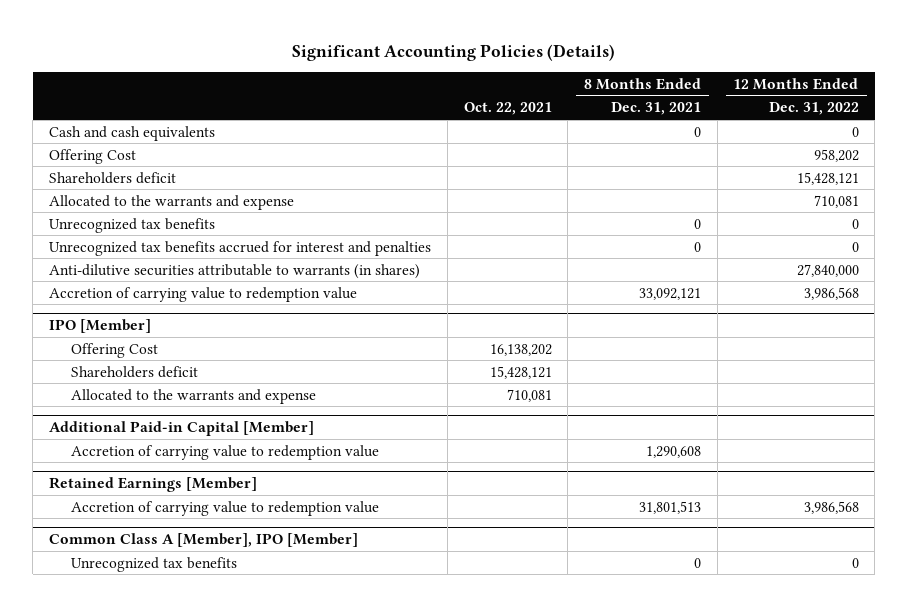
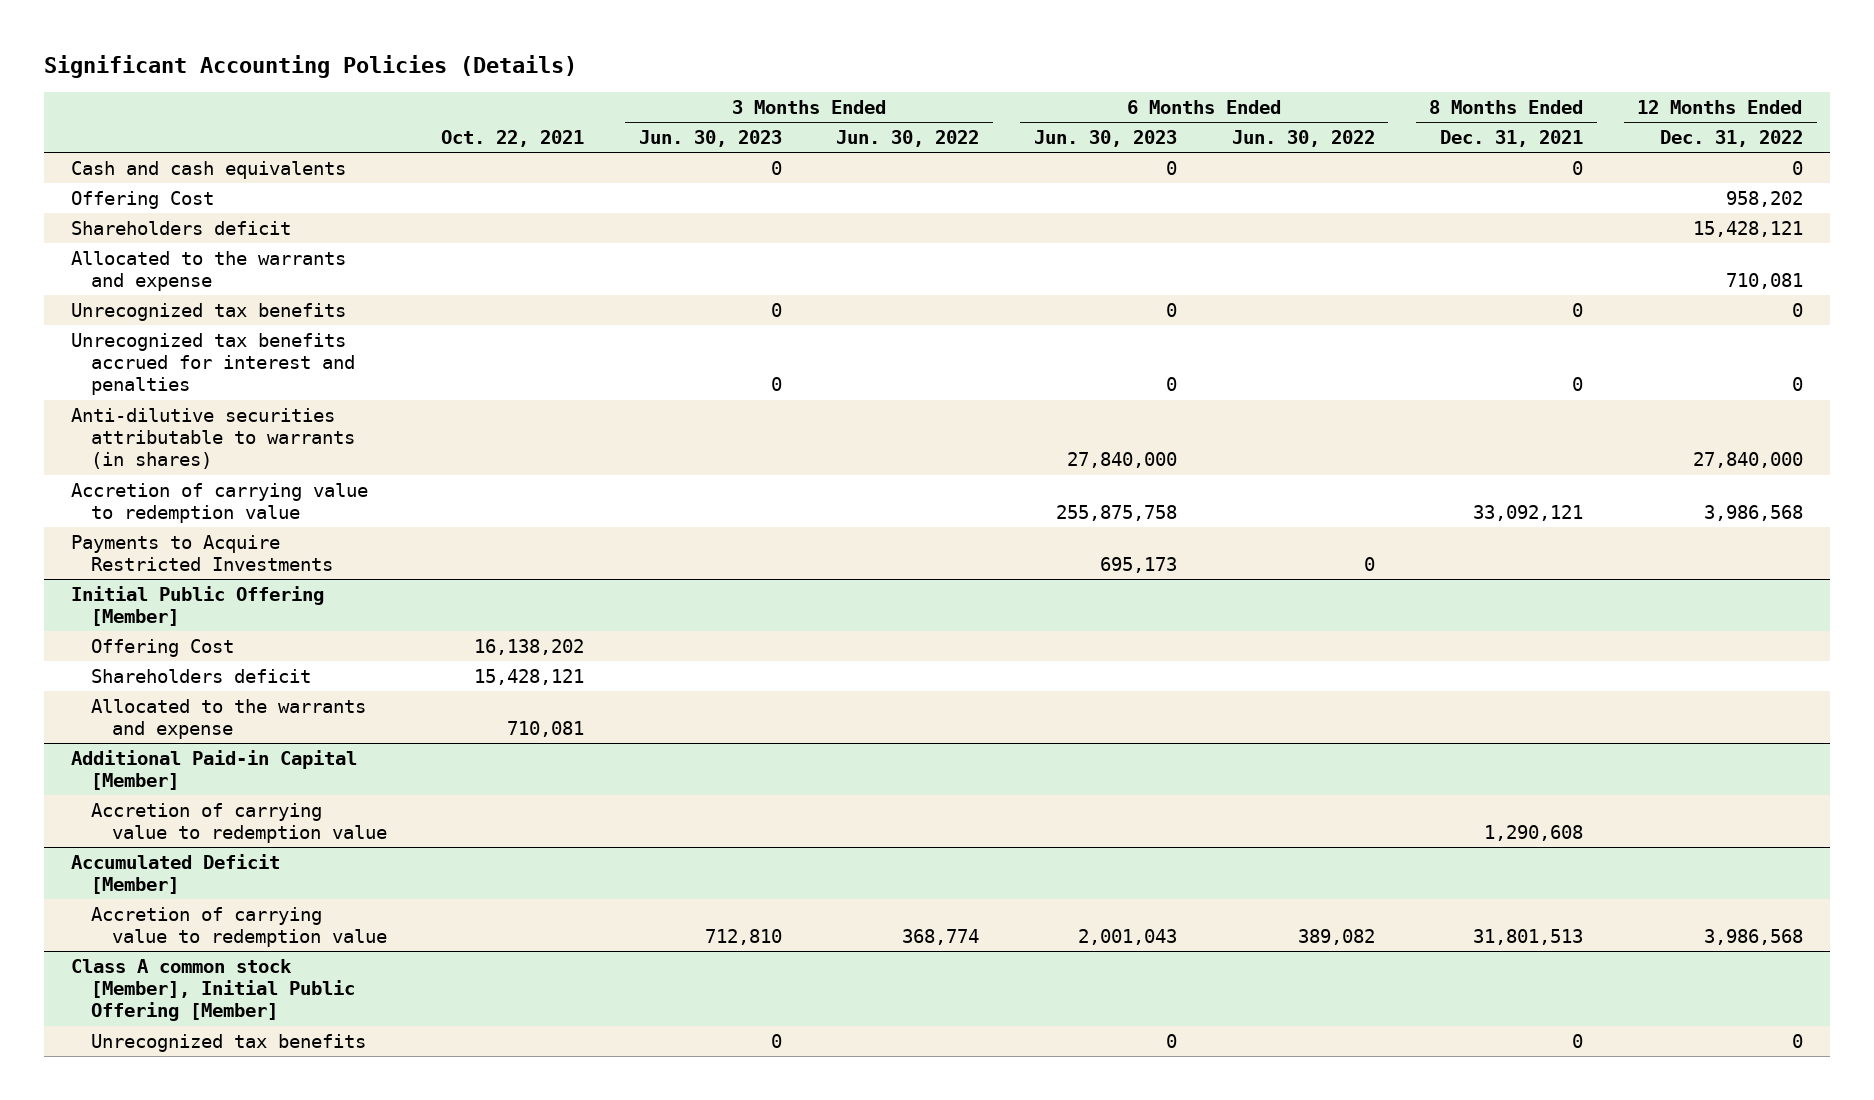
- | Oct. 22, 2021 | 8 Months Ended Dec. 31, 2021 | 12 Months Ended Dec. 31, 2022
+ | Oct. 22, 2021 | 3 Months Ended Jun. 30, 2023 | 3 Months Ended Jun. 30, 2022 | 6 Months Ended Jun. 30, 2023 | 6 Months Ended Jun. 30, 2022 | 8 Months Ended Dec. 31, 2021 | 12 Months Ended Dec. 31, 2022
- IPO [Member]
+ Payments to Acquire Restricted Investments | | | | 695,173 | 0 | |
+ Initial Public Offering [Member]
- Retained Earnings [Member]
+ Accumulated Deficit [Member]
- Common Class A [Member], IPO [Member]
+ Class A common stock [Member], Initial Public Offering [Member]

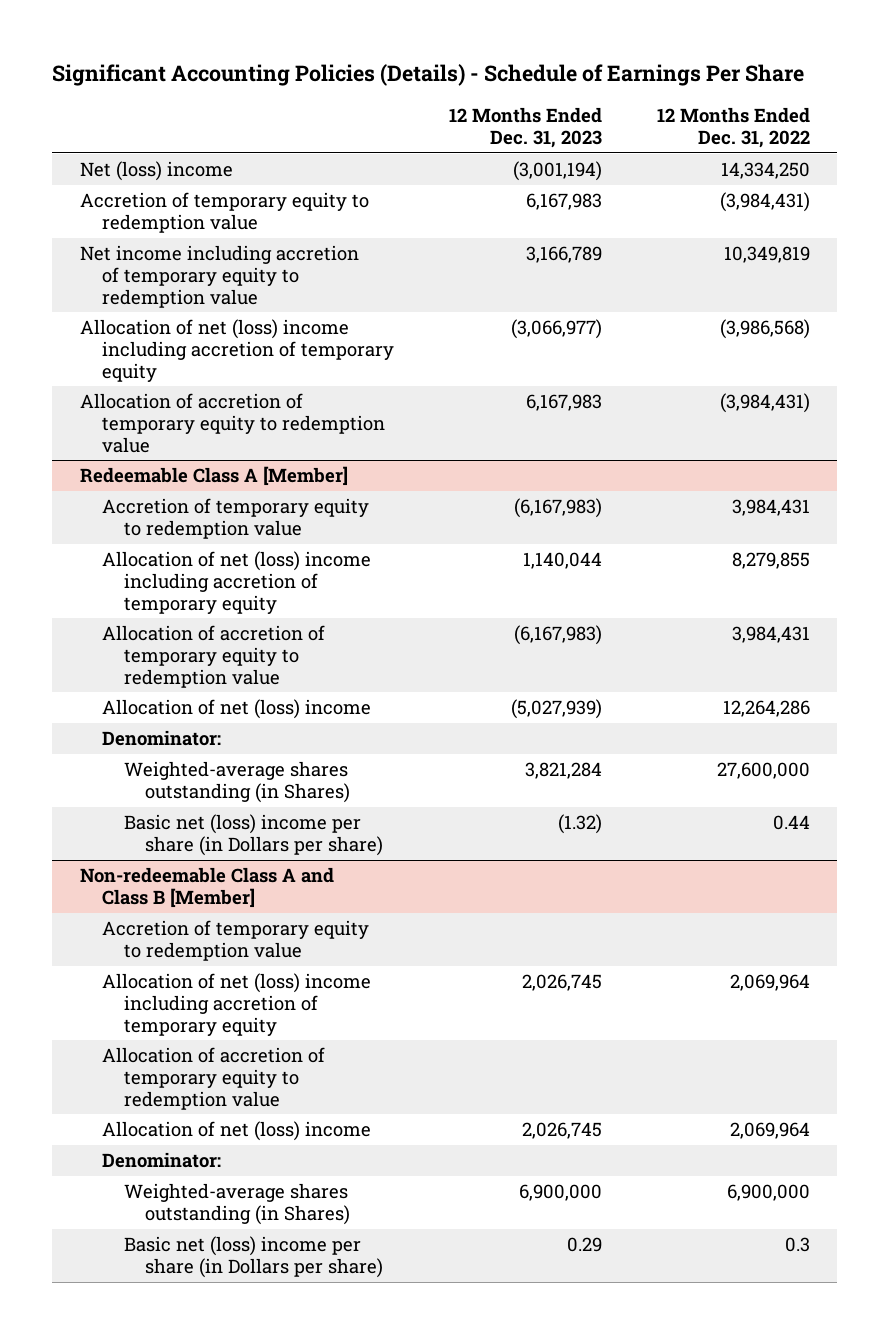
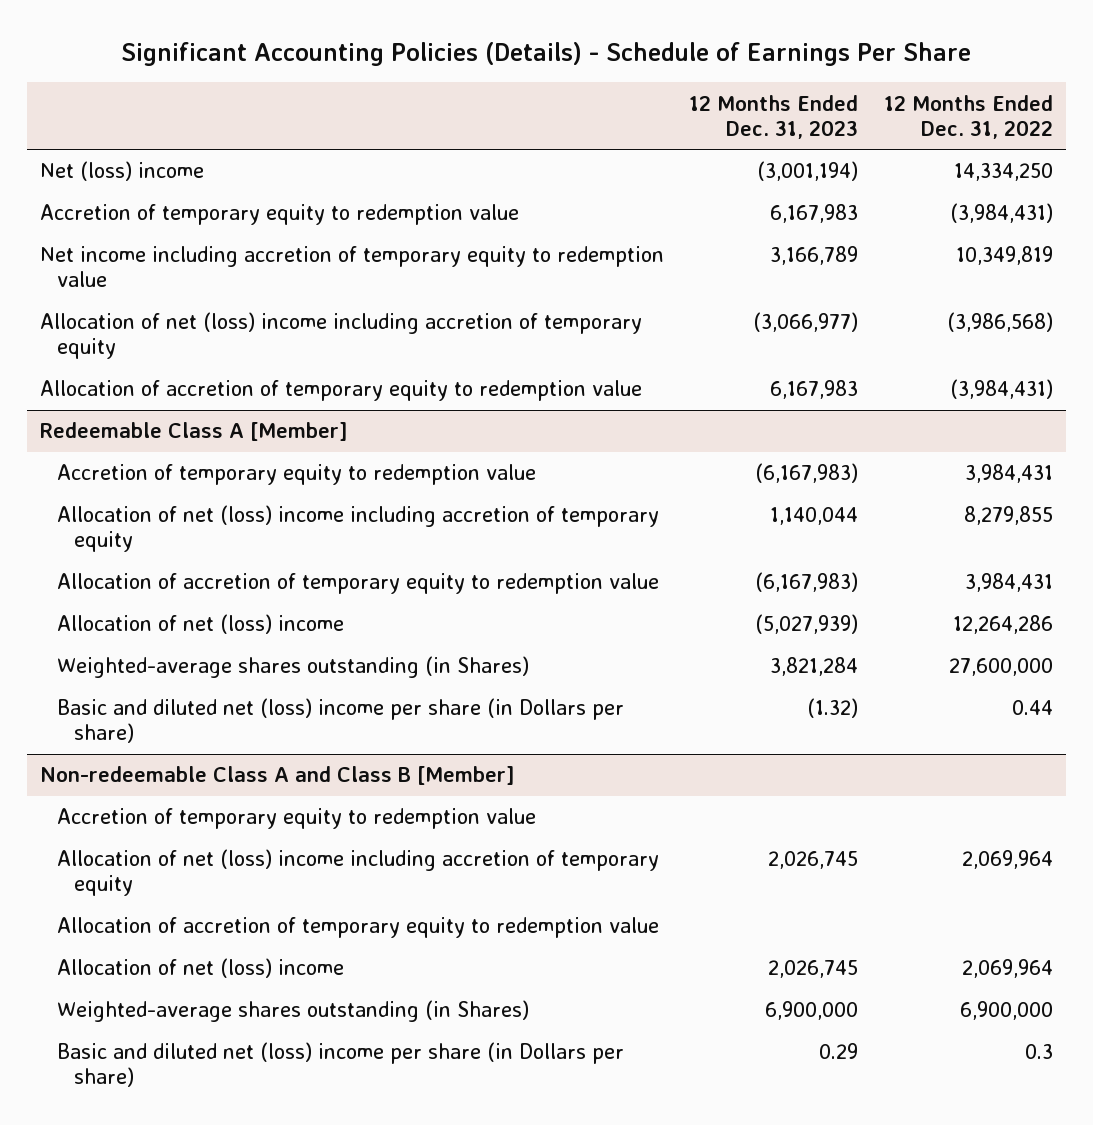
@ Redeemable Class A [Member]
- Denominator:
- Basic net (loss) income per share (in Dollars per share) | (1.32) | 0.44
+ Basic and diluted net (loss) income per share (in Dollars per share) | (1.32) | 0.44
@ Non-redeemable Class A and Class B [Member]
- Denominator:
- Basic net (loss) income per share (in Dollars per share) | 0.29 | 0.3
+ Basic and diluted net (loss) income per share (in Dollars per share) | 0.29 | 0.3

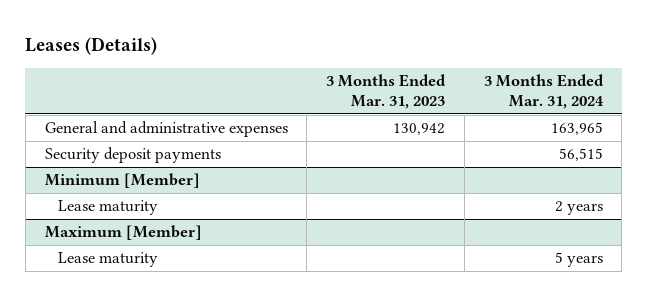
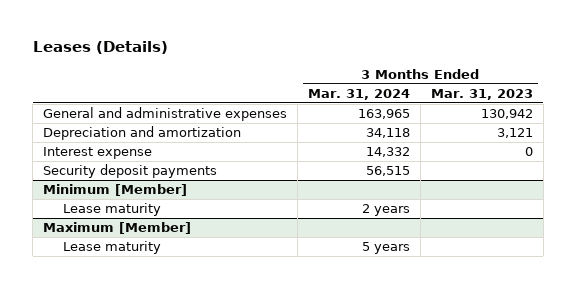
- | 3 Months Ended Mar. 31, 2023 | 3 Months Ended Mar. 31, 2024
+ | 3 Months Ended Mar. 31, 2024 | 3 Months Ended Mar. 31, 2023
+ Depreciation and amortization | 34,118 | 3,121
+ Interest expense | 14,332 | 0

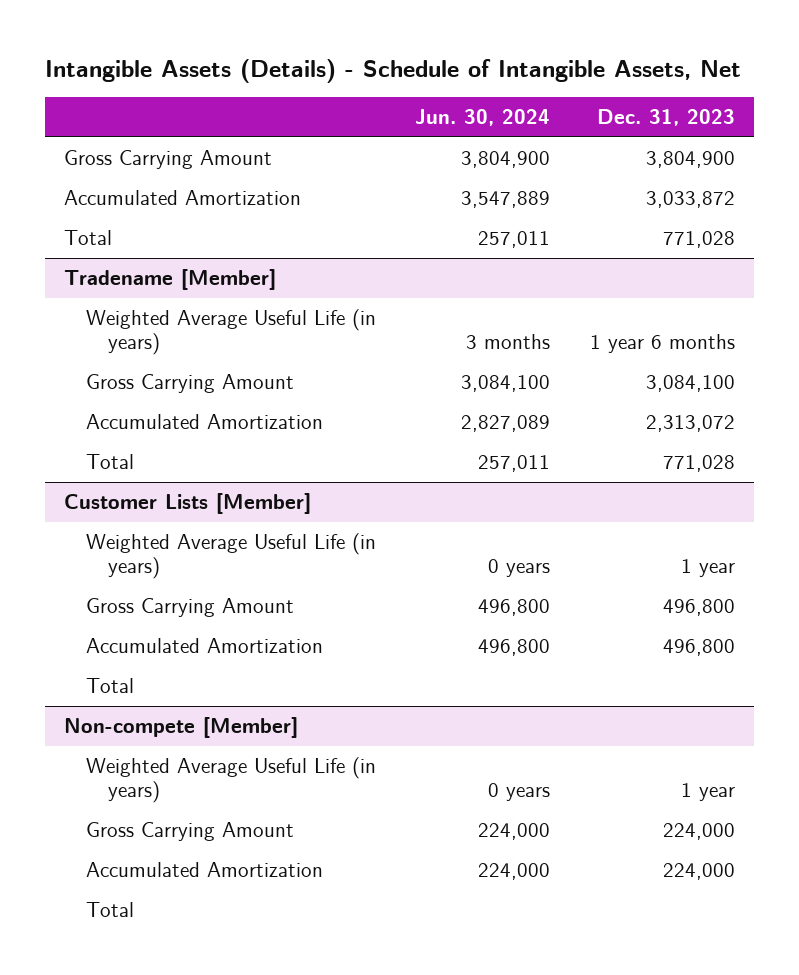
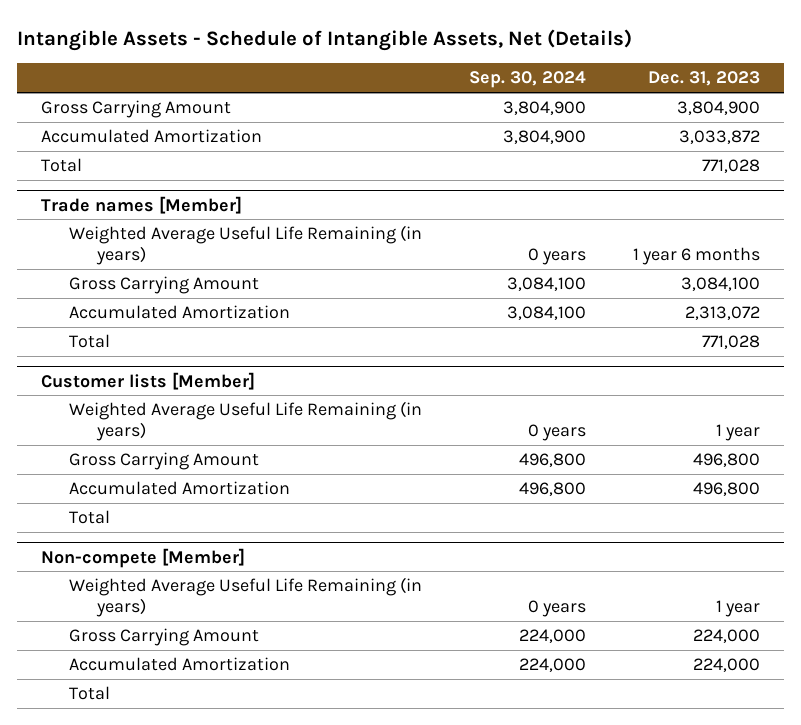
- Intangible Assets (Details) - Schedule of Intangible Assets, Net
+ Intangible Assets - Schedule of Intangible Assets, Net (Details)
- | Jun. 30, 2024 | Dec. 31, 2023
+ | Sep. 30, 2024 | Dec. 31, 2023
- Tradename [Member]
- Weighted Average Useful Life (in years) | 3 months | 1 year 6 months
+ Trade names [Member]
+ Weighted Average Useful Life Remaining (in years) | 0 years | 1 year 6 months
- Customer Lists [Member]
- Weighted Average Useful Life (in years) | 0 years | 1 year
+ Customer lists [Member]
+ Weighted Average Useful Life Remaining (in years) | 0 years | 1 year
@ Non-compete [Member]
- Weighted Average Useful Life (in years) | 0 years | 1 year
+ Weighted Average Useful Life Remaining (in years) | 0 years | 1 year

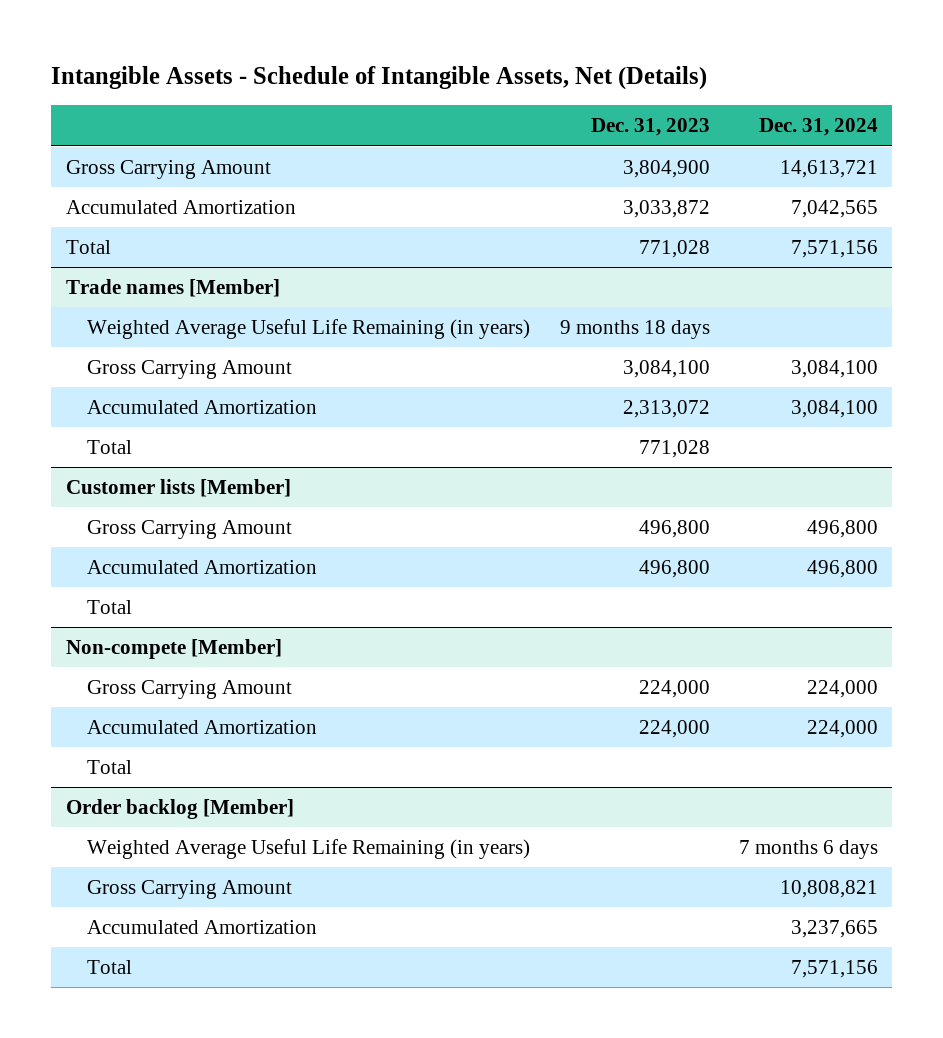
- | Sep. 30, 2024 | Dec. 31, 2023
+ | Dec. 31, 2023 | Dec. 31, 2024
@ Trade names [Member]
- Weighted Average Useful Life Remaining (in years) | 0 years | 1 year 6 months
+ Weighted Average Useful Life Remaining (in years) | 9 months 18 days |
@ Customer lists [Member]
- Weighted Average Useful Life Remaining (in years) | 0 years | 1 year
@ Non-compete [Member]
- Weighted Average Useful Life Remaining (in years) | 0 years | 1 year
+ Order backlog [Member]
+ Weighted Average Useful Life Remaining (in years) | | 7 months 6 days
+ Gross Carrying Amount | | 10,808,821
+ Accumulated Amortization | | 3,237,665
+ Total | | 7,571,156

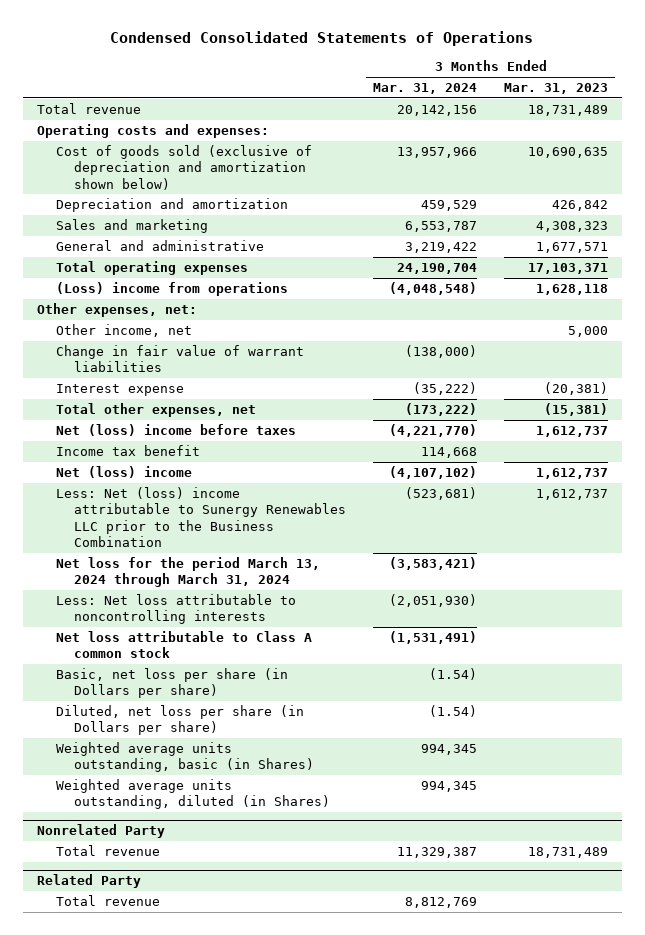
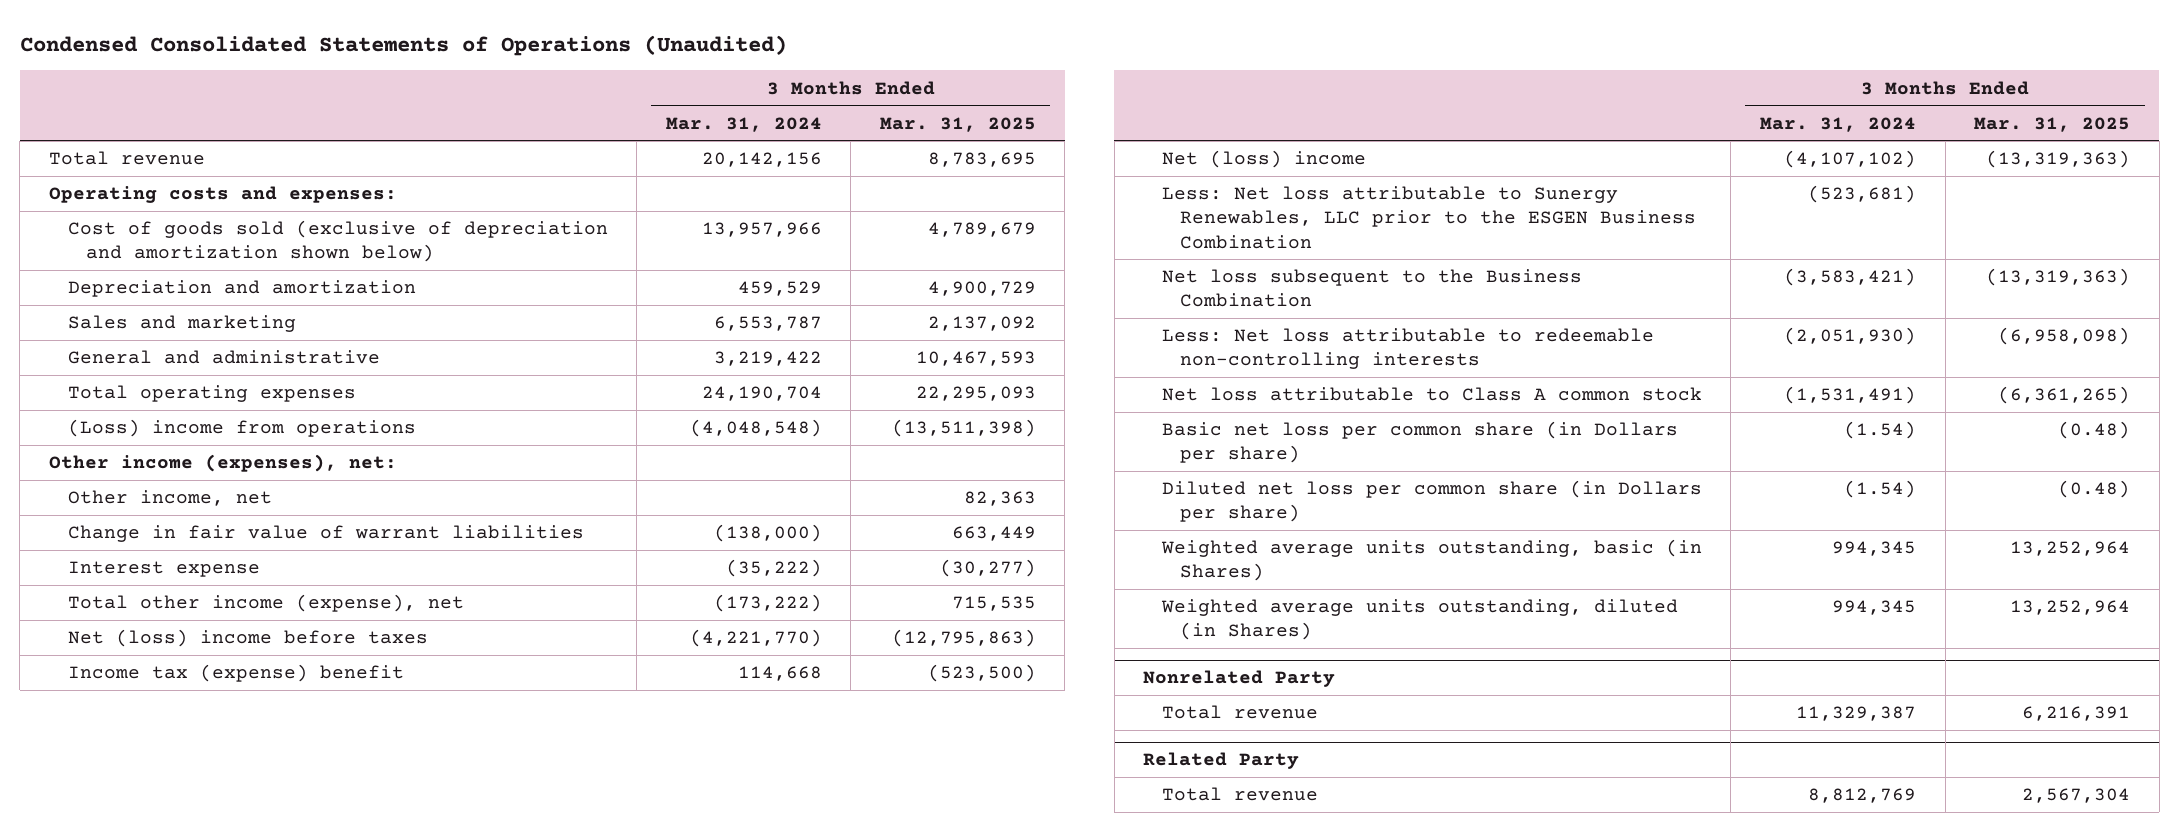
- Condensed Consolidated Statements of Operations
+ Condensed Consolidated Statements of Operations (Unaudited)
- | 3 Months Ended Mar. 31, 2024 | 3 Months Ended Mar. 31, 2023
+ | 3 Months Ended Mar. 31, 2024 | 3 Months Ended Mar. 31, 2025
- Other expenses, net:
+ Other income (expenses), net:
- Total other expenses, net | (173,222) | (15,381)
+ Total other income (expense), net | (173,222) | 715,535
- Income tax benefit | 114,668 |
+ Income tax (expense) benefit | 114,668 | (523,500)
- Less: Net (loss) income attributable to Sunergy Renewables LLC prior to the Business Combination | (523,681) | 1,612,737
- Net loss for the period March 13, 2024 through March 31, 2024 | (3,583,421) |
- Less: Net loss attributable to noncontrolling interests | (2,051,930) |
+ Less: Net loss attributable to Sunergy Renewables, LLC prior to the ESGEN Business Combination | (523,681) |
+ Net loss subsequent to the Business Combination | (3,583,421) | (13,319,363)
+ Less: Net loss attributable to redeemable non-controlling interests | (2,051,930) | (6,958,098)
- Basic, net loss per share (in Dollars per share) | (1.54) |
- Diluted, net loss per share (in Dollars per share) | (1.54) |
+ Basic net loss per common share (in Dollars per share) | (1.54) | (0.48)
+ Diluted net loss per common share (in Dollars per share) | (1.54) | (0.48)

